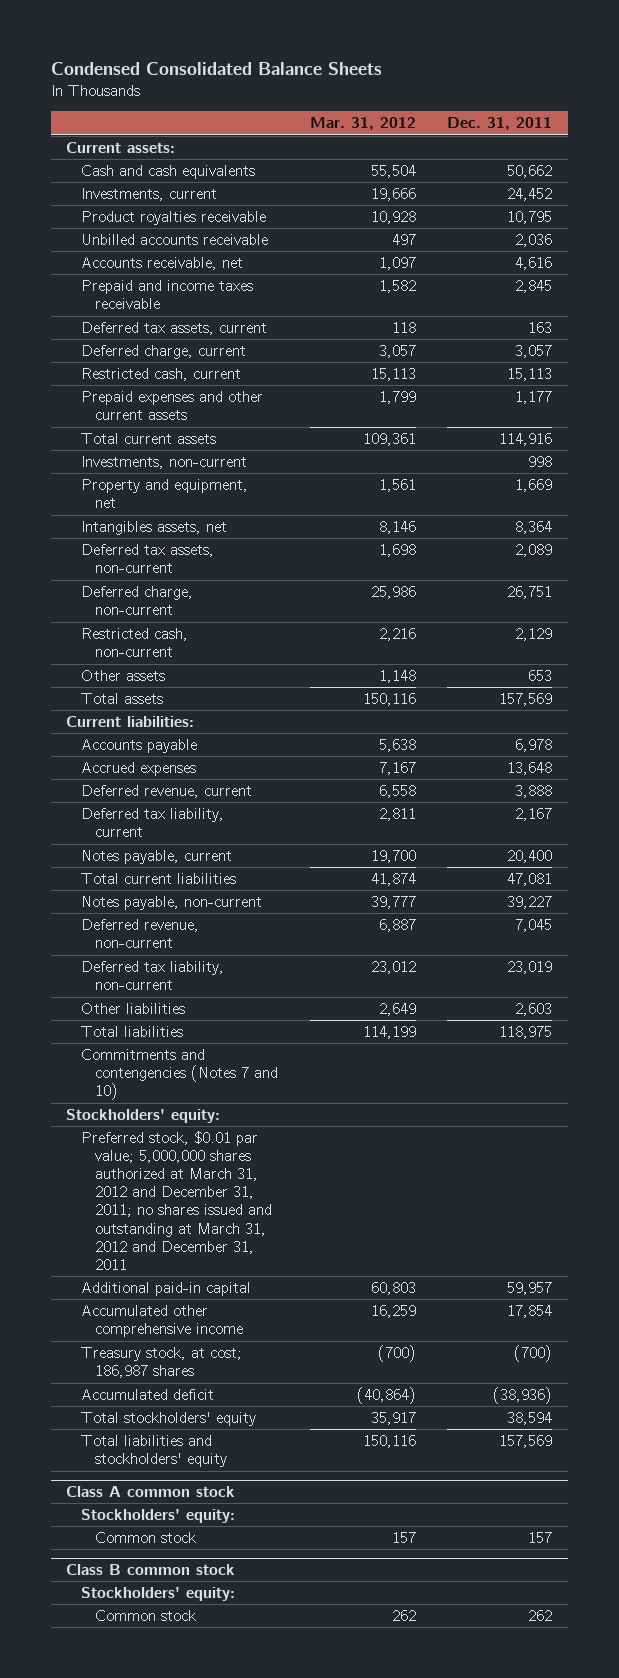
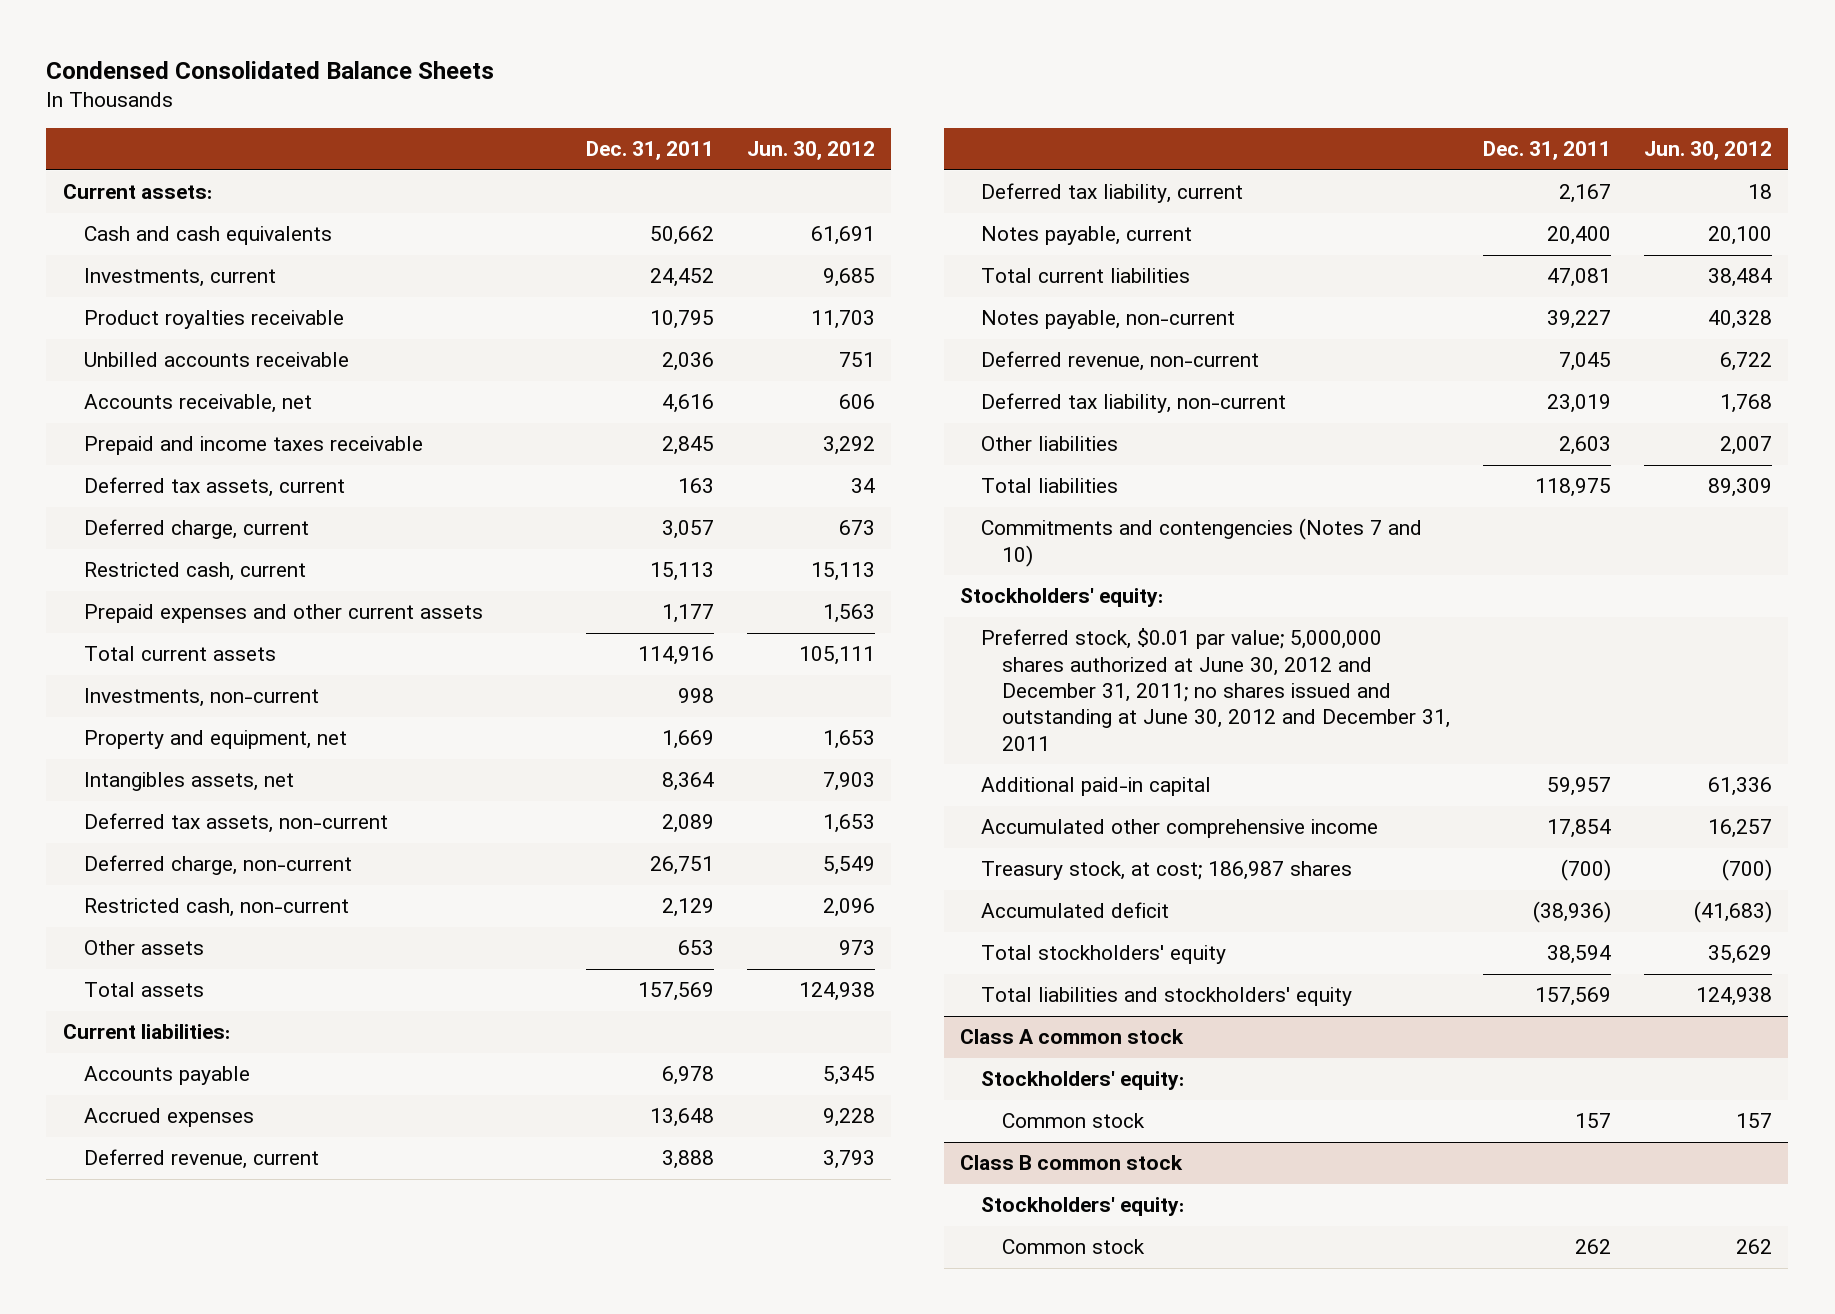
- | Mar. 31, 2012 | Dec. 31, 2011
+ | Dec. 31, 2011 | Jun. 30, 2012
- Preferred stock, $0.01 par value; 5,000,000 shares authorized at March 31, 2012 and December 31, 2011; no shares issued and outstanding at March 31, 2012 and December 31, 2011
+ Preferred stock, $0.01 par value; 5,000,000 shares authorized at June 30, 2012 and December 31, 2011; no shares issued and outstanding at June 30, 2012 and December 31, 2011

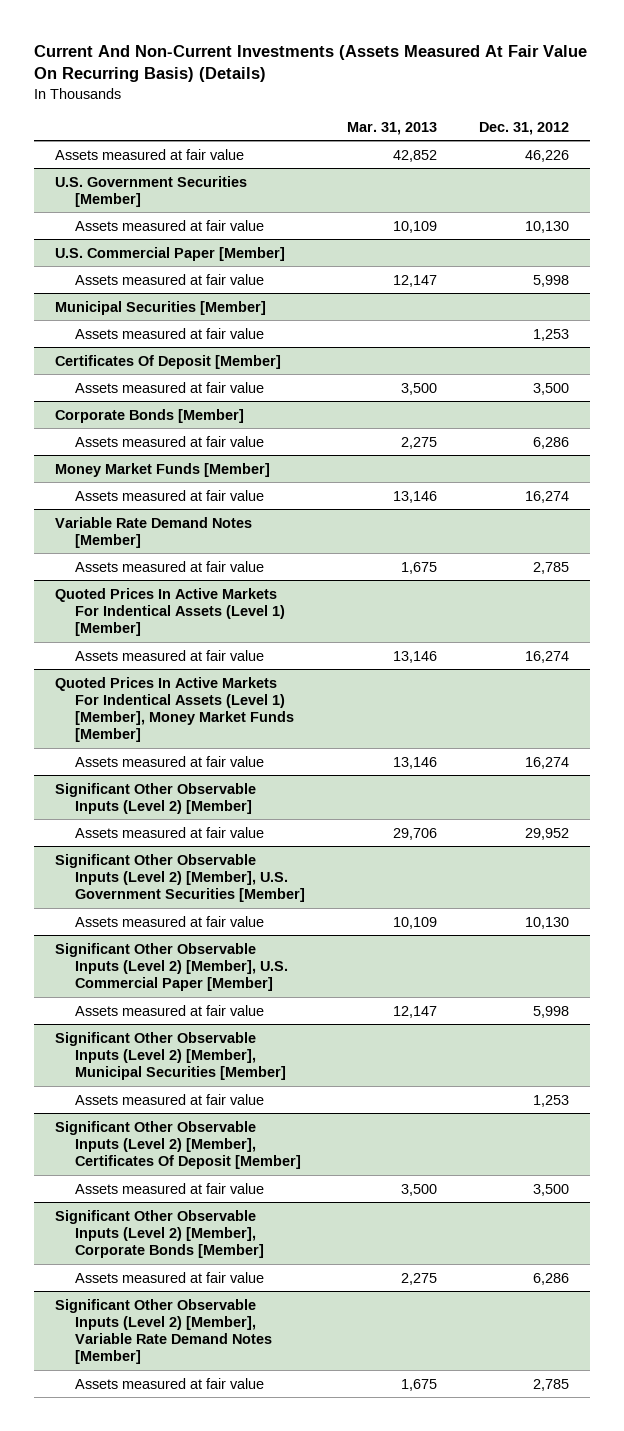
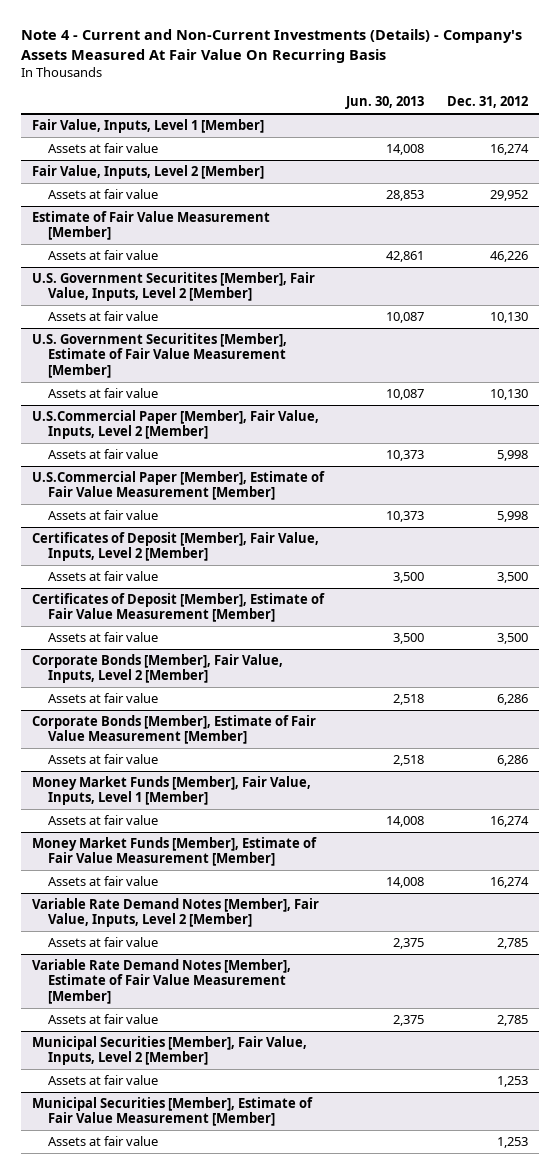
- Current And Non-Current Investments (Assets Measured At Fair Value On Recurring Basis) (Details)
+ Note 4 - Current and Non-Current Investments (Details) - Company's Assets Measured At Fair Value On Recurring Basis
- | Mar. 31, 2013 | Dec. 31, 2012
+ | Jun. 30, 2013 | Dec. 31, 2012
- Assets measured at fair value | 42,852 | 46,226
- U.S. Government Securities [Member]
- Assets measured at fair value | 10,109 | 10,130
- U.S. Commercial Paper [Member]
- Assets measured at fair value | 12,147 | 5,998
- Municipal Securities [Member]
- Assets measured at fair value | | 1,253
- Certificates Of Deposit [Member]
- Assets measured at fair value | 3,500 | 3,500
- Corporate Bonds [Member]
- Assets measured at fair value | 2,275 | 6,286
- Money Market Funds [Member]
- Assets measured at fair value | 13,146 | 16,274
- Variable Rate Demand Notes [Member]
- Assets measured at fair value | 1,675 | 2,785
- Quoted Prices In Active Markets For Indentical Assets (Level 1) [Member]
- Assets measured at fair value | 13,146 | 16,274
- Quoted Prices In Active Markets For Indentical Assets (Level 1) [Member], Money Market Funds [Member]
- Assets measured at fair value | 13,146 | 16,274
- Significant Other Observable Inputs (Level 2) [Member]
- Assets measured at fair value | 29,706 | 29,952
- Significant Other Observable Inputs (Level 2) [Member], U.S. Government Securities [Member]
- Assets measured at fair value | 10,109 | 10,130
- Significant Other Observable Inputs (Level 2) [Member], U.S. Commercial Paper [Member]
- Assets measured at fair value | 12,147 | 5,998
- Significant Other Observable Inputs (Level 2) [Member], Municipal Securities [Member]
- Assets measured at fair value | | 1,253
- Significant Other Observable Inputs (Level 2) [Member], Certificates Of Deposit [Member]
- Assets measured at fair value | 3,500 | 3,500
- Significant Other Observable Inputs (Level 2) [Member], Corporate Bonds [Member]
- Assets measured at fair value | 2,275 | 6,286
- Significant Other Observable Inputs (Level 2) [Member], Variable Rate Demand Notes [Member]
- Assets measured at fair value | 1,675 | 2,785
+ Fair Value, Inputs, Level 1 [Member]
+ Assets at fair value | 14,008 | 16,274
+ Fair Value, Inputs, Level 2 [Member]
+ Assets at fair value | 28,853 | 29,952
+ Estimate of Fair Value Measurement [Member]
+ Assets at fair value | 42,861 | 46,226
+ U.S. Government Securitites [Member], Fair Value, Inputs, Level 2 [Member]
+ Assets at fair value | 10,087 | 10,130
+ U.S. Government Securitites [Member], Estimate of Fair Value Measurement [Member]
+ Assets at fair value | 10,087 | 10,130
+ U.S.Commercial Paper [Member], Fair Value, Inputs, Level 2 [Member]
+ Assets at fair value | 10,373 | 5,998
+ U.S.Commercial Paper [Member], Estimate of Fair Value Measurement [Member]
+ Assets at fair value | 10,373 | 5,998
+ Certificates of Deposit [Member], Fair Value, Inputs, Level 2 [Member]
+ Assets at fair value | 3,500 | 3,500
+ Certificates of Deposit [Member], Estimate of Fair Value Measurement [Member]
+ Assets at fair value | 3,500 | 3,500
+ Corporate Bonds [Member], Fair Value, Inputs, Level 2 [Member]
+ Assets at fair value | 2,518 | 6,286
+ Corporate Bonds [Member], Estimate of Fair Value Measurement [Member]
+ Assets at fair value | 2,518 | 6,286
+ Money Market Funds [Member], Fair Value, Inputs, Level 1 [Member]
+ Assets at fair value | 14,008 | 16,274
+ Money Market Funds [Member], Estimate of Fair Value Measurement [Member]
+ Assets at fair value | 14,008 | 16,274
+ Variable Rate Demand Notes [Member], Fair Value, Inputs, Level 2 [Member]
+ Assets at fair value | 2,375 | 2,785
+ Variable Rate Demand Notes [Member], Estimate of Fair Value Measurement [Member]
+ Assets at fair value | 2,375 | 2,785
+ Municipal Securities [Member], Fair Value, Inputs, Level 2 [Member]
+ Assets at fair value | | 1,253
+ Municipal Securities [Member], Estimate of Fair Value Measurement [Member]
+ Assets at fair value | | 1,253

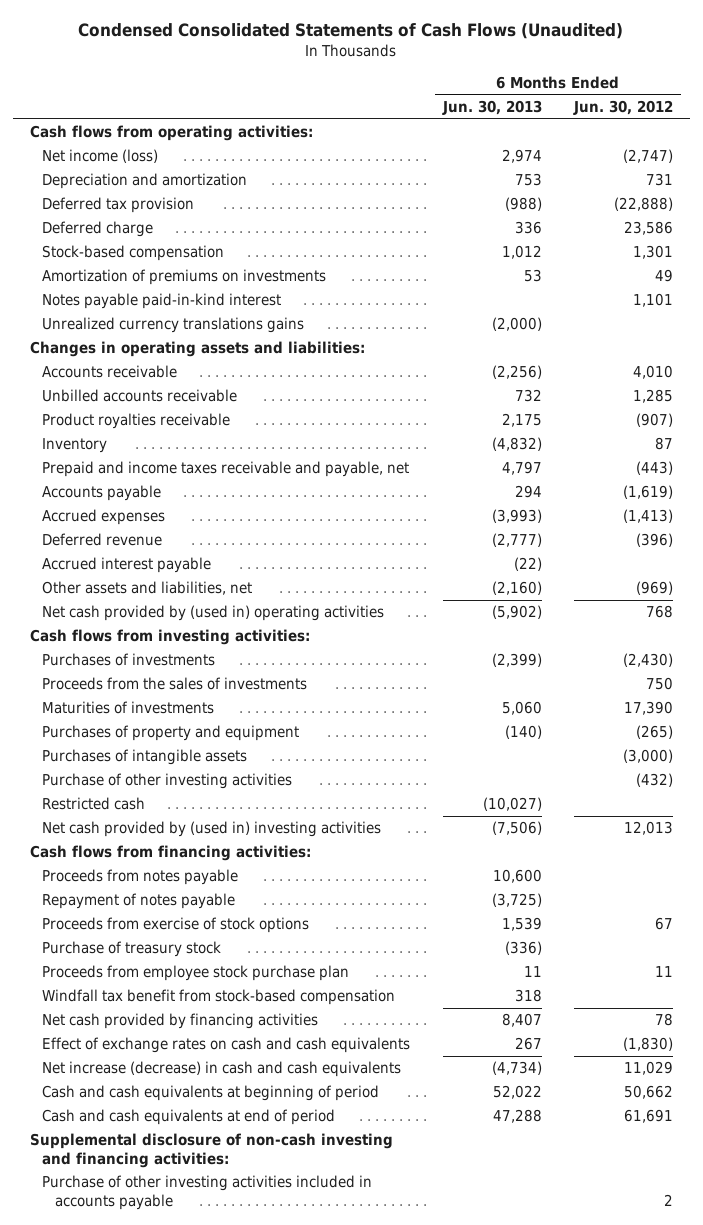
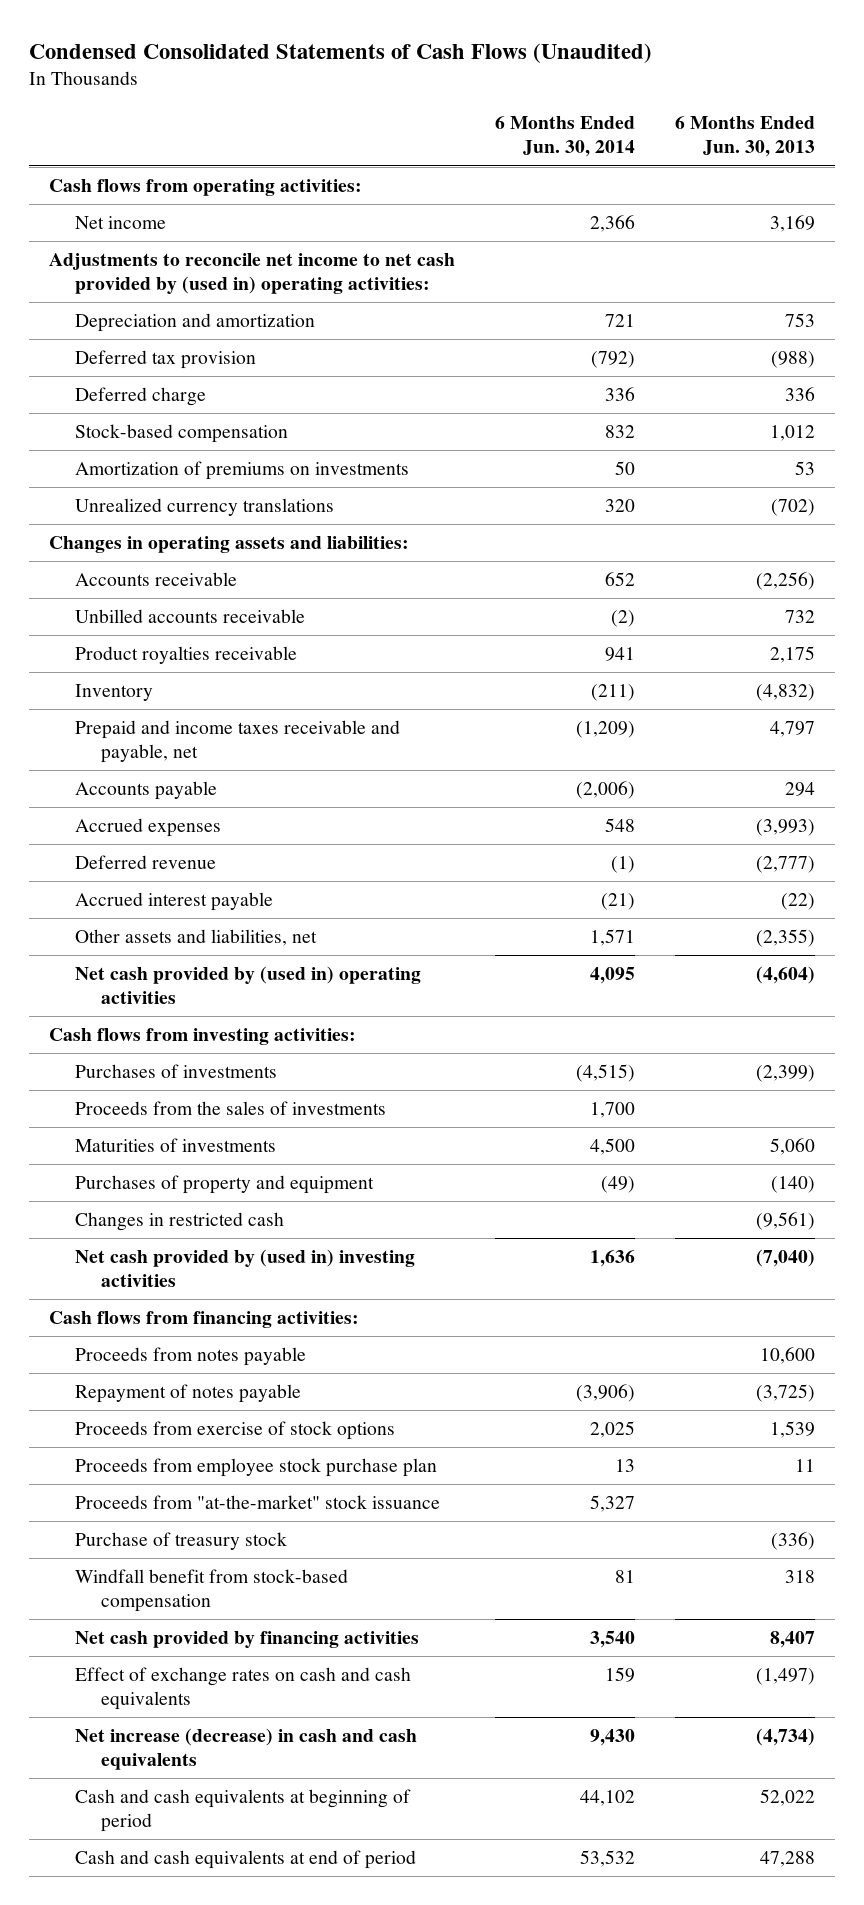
- | 6 Months Ended Jun. 30, 2013 | 6 Months Ended Jun. 30, 2012
+ | 6 Months Ended Jun. 30, 2014 | 6 Months Ended Jun. 30, 2013
- Net income (loss) | 2,974 | (2,747)
+ Net income | 2,366 | 3,169
+ Adjustments to reconcile net income to net cash provided by (used in) operating activities:
- Notes payable paid-in-kind interest | | 1,101
- Unrealized currency translations gains | (2,000) |
+ Unrealized currency translations | 320 | (702)
- Other assets and liabilities, net | (2,160) | (969)
- Net cash provided by (used in) operating activities | (5,902) | 768
+ Other assets and liabilities, net | 1,571 | (2,355)
+ Net cash provided by (used in) operating activities | 4,095 | (4,604)
- Purchases of intangible assets | | (3,000)
- Purchase of other investing activities | | (432)
- Restricted cash | (10,027) |
- Net cash provided by (used in) investing activities | (7,506) | 12,013
+ Changes in restricted cash | | (9,561)
+ Net cash provided by (used in) investing activities | 1,636 | (7,040)
- Windfall tax benefit from stock-based compensation | 318 |
+ Proceeds from "at-the-market" stock issuance | 5,327 |
moved down: Purchase of treasury stock | | (336)
+ Windfall benefit from stock-based compensation | 81 | 318
- Effect of exchange rates on cash and cash equivalents | 267 | (1,830)
+ Effect of exchange rates on cash and cash equivalents | 159 | (1,497)
- Supplemental disclosure of non-cash investing and financing activities:
- Purchase of other investing activities included in accounts payable | | 2

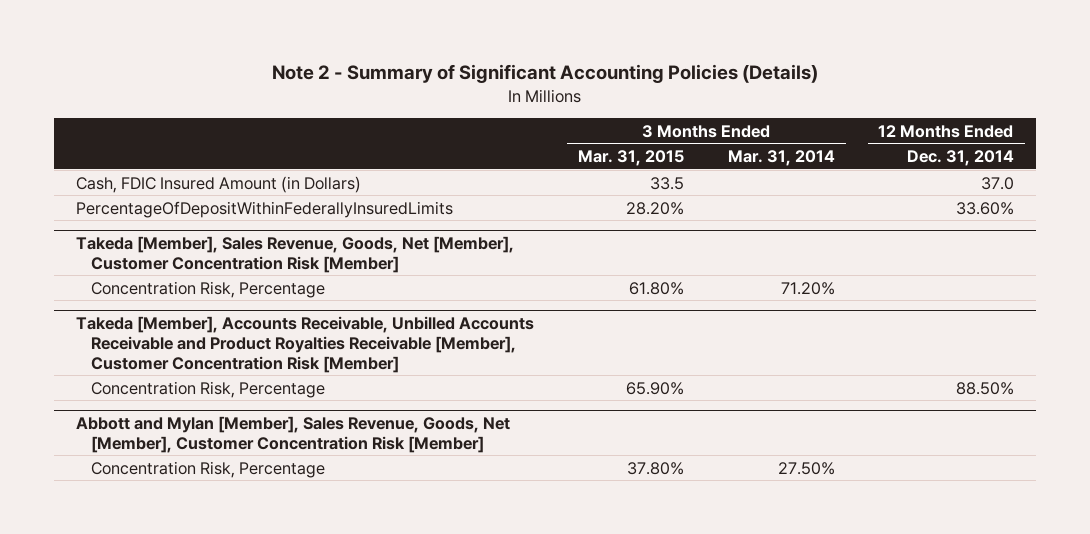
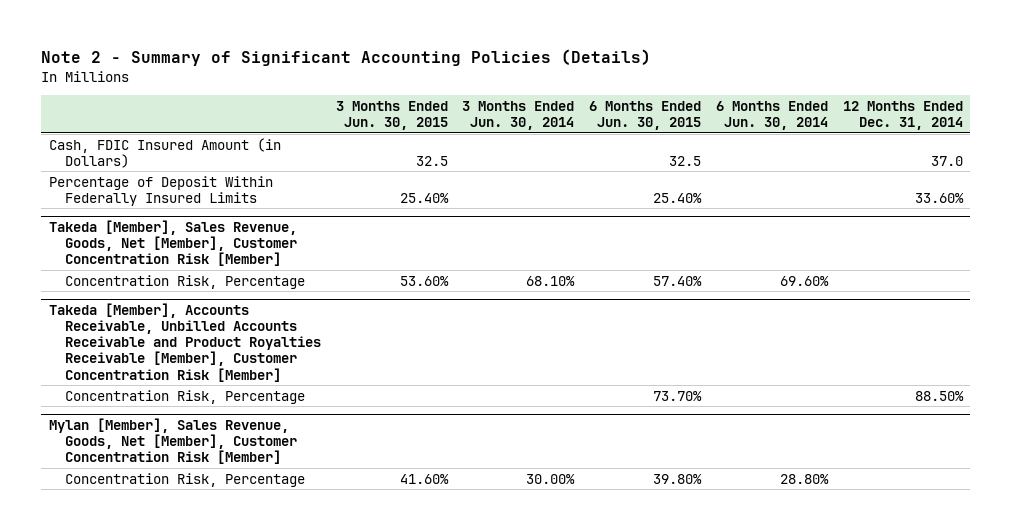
- | 3 Months Ended Mar. 31, 2015 | 3 Months Ended Mar. 31, 2014 | 12 Months Ended Dec. 31, 2014
+ | 3 Months Ended Jun. 30, 2015 | 3 Months Ended Jun. 30, 2014 | 6 Months Ended Jun. 30, 2015 | 6 Months Ended Jun. 30, 2014 | 12 Months Ended Dec. 31, 2014
- PercentageOfDepositWithinFederallyInsuredLimits | 28.20% | | 33.60%
+ Percentage of Deposit Within Federally Insured Limits | 25.40% | | 25.40% | | 33.60%
- Abbott and Mylan [Member], Sales Revenue, Goods, Net [Member], Customer Concentration Risk [Member]
+ Mylan [Member], Sales Revenue, Goods, Net [Member], Customer Concentration Risk [Member]

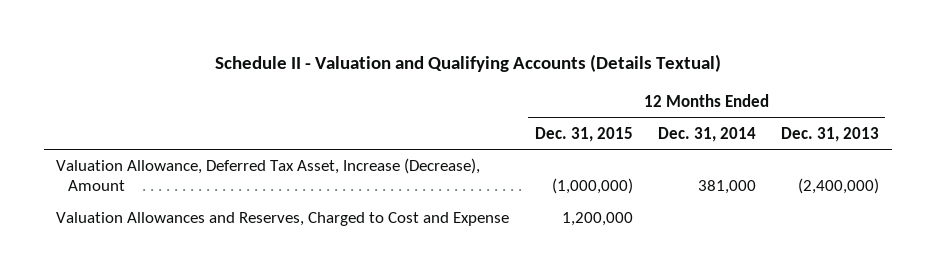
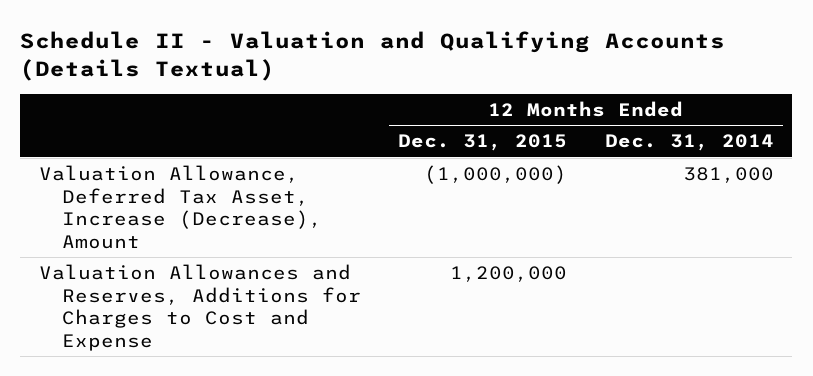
- | 12 Months Ended Dec. 31, 2015 | 12 Months Ended Dec. 31, 2014 | 12 Months Ended Dec. 31, 2013
+ | 12 Months Ended Dec. 31, 2015 | 12 Months Ended Dec. 31, 2014
- Valuation Allowances and Reserves, Charged to Cost and Expense | 1,200,000 | |
+ Valuation Allowances and Reserves, Additions for Charges to Cost and Expense | 1,200,000 |

